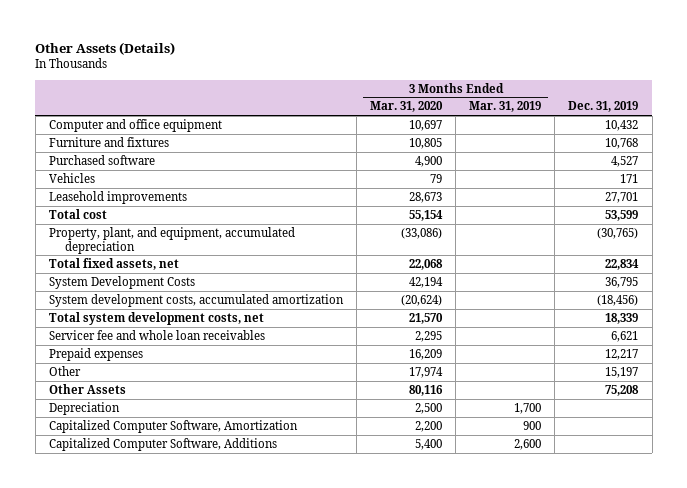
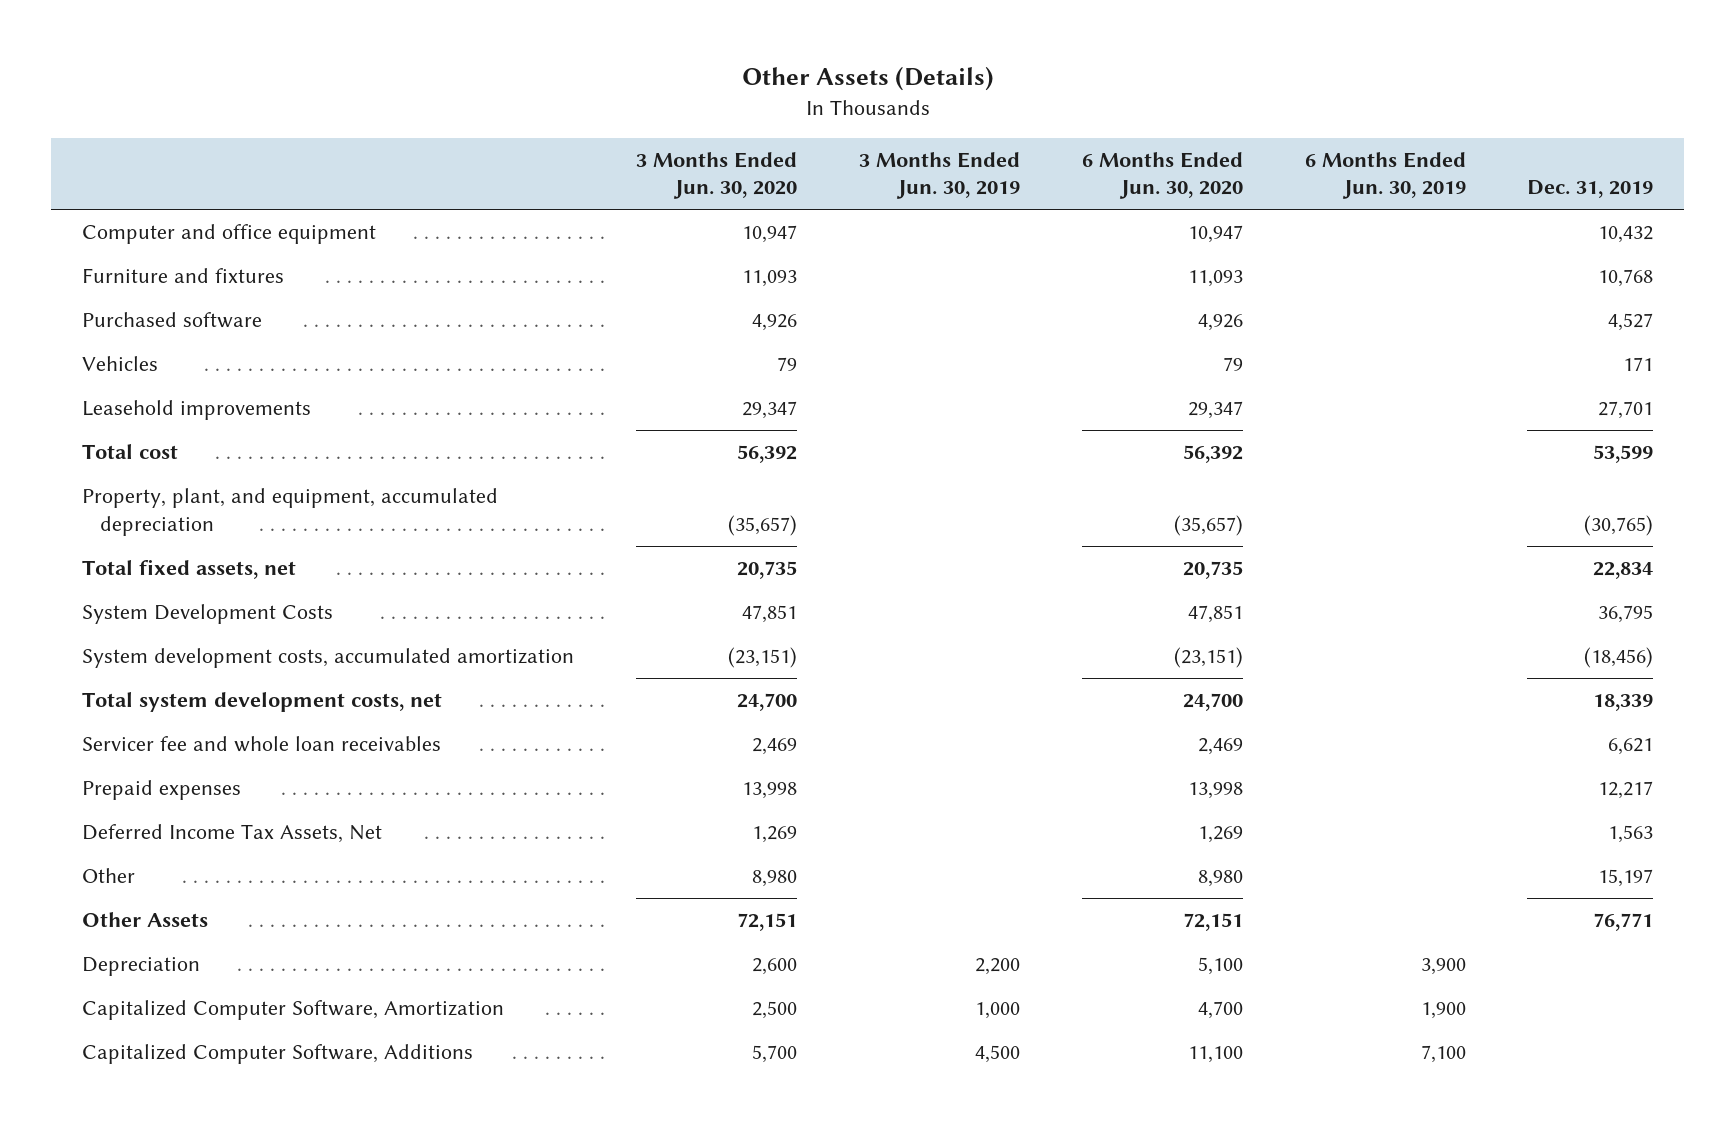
- | 3 Months Ended Mar. 31, 2020 | 3 Months Ended Mar. 31, 2019 | Dec. 31, 2019
+ | 3 Months Ended Jun. 30, 2020 | 3 Months Ended Jun. 30, 2019 | 6 Months Ended Jun. 30, 2020 | 6 Months Ended Jun. 30, 2019 | Dec. 31, 2019
+ Deferred Income Tax Assets, Net | 1,269 | | 1,269 | | 1,563
- Other Assets | 80,116 | | 75,208
+ Other Assets | 72,151 | | 72,151 | | 76,771

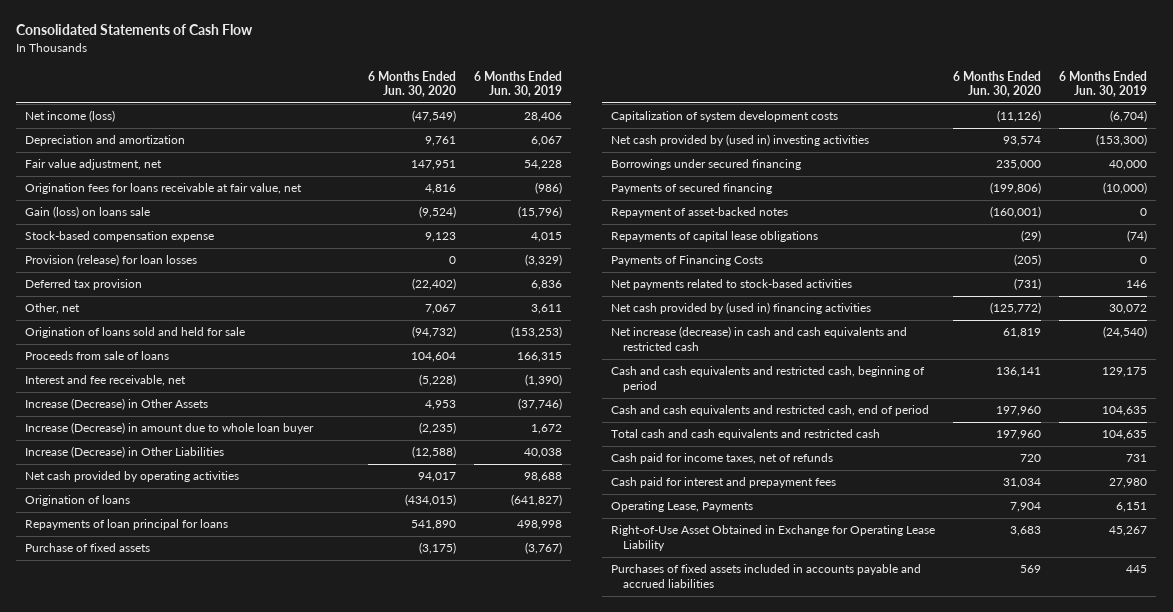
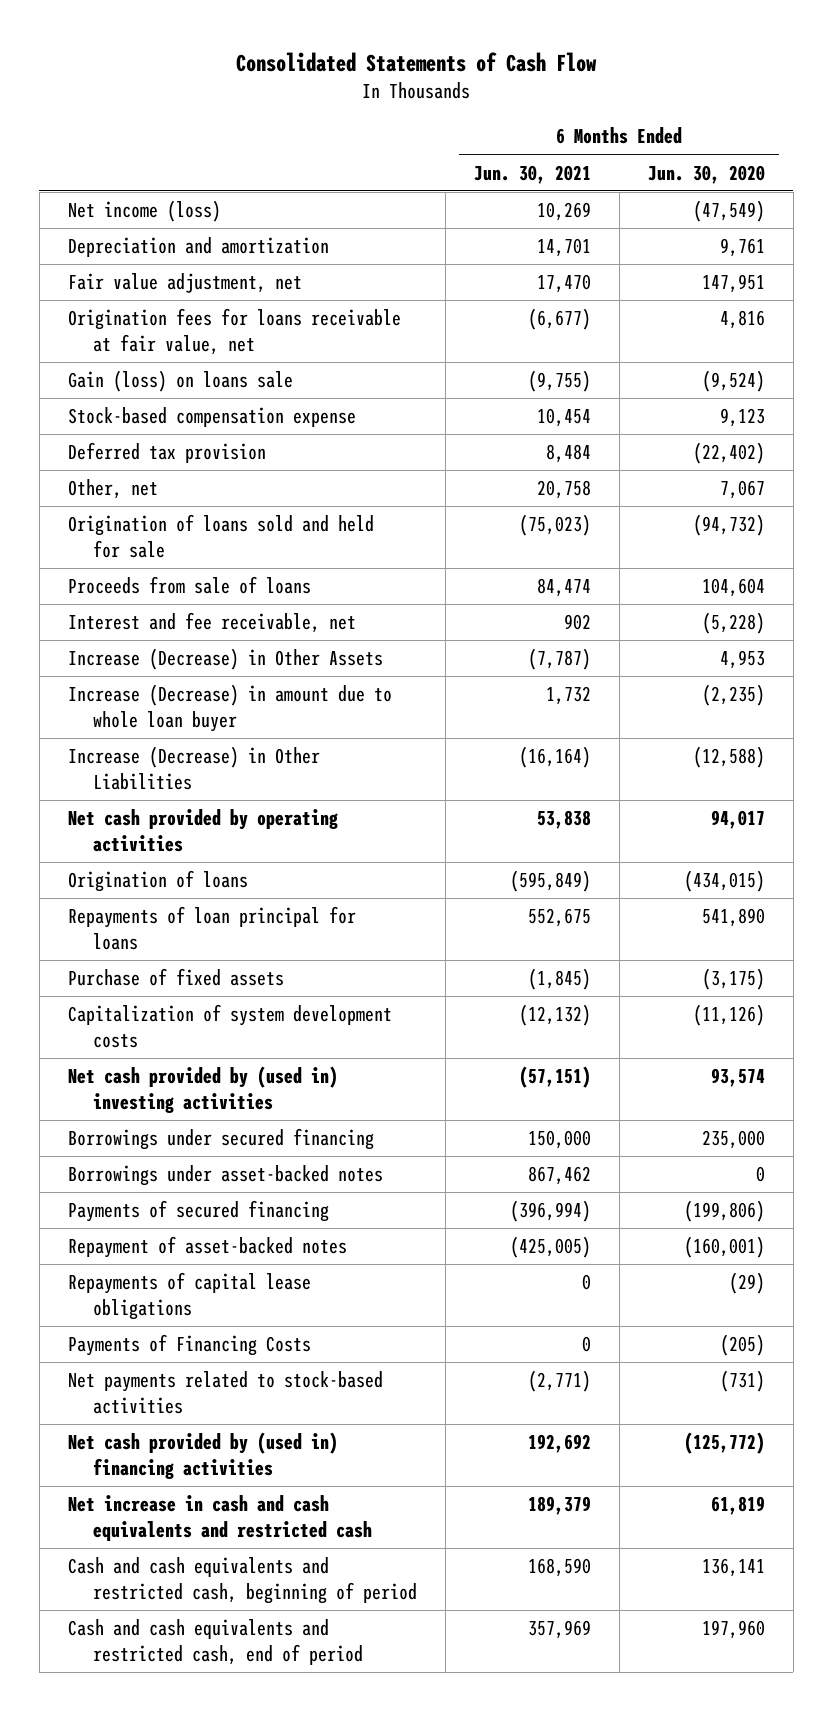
- | 6 Months Ended Jun. 30, 2020 | 6 Months Ended Jun. 30, 2019
+ | 6 Months Ended Jun. 30, 2021 | 6 Months Ended Jun. 30, 2020
- Provision (release) for loan losses | 0 | (3,329)
+ Borrowings under asset-backed notes | 867,462 | 0
- Net increase (decrease) in cash and cash equivalents and restricted cash | 61,819 | (24,540)
+ Net increase in cash and cash equivalents and restricted cash | 189,379 | 61,819
- Total cash and cash equivalents and restricted cash | 197,960 | 104,635
- Cash paid for income taxes, net of refunds | 720 | 731
- Cash paid for interest and prepayment fees | 31,034 | 27,980
- Operating Lease, Payments | 7,904 | 6,151
- Right-of-Use Asset Obtained in Exchange for Operating Lease Liability | 3,683 | 45,267
- Purchases of fixed assets included in accounts payable and accrued liabilities | 569 | 445

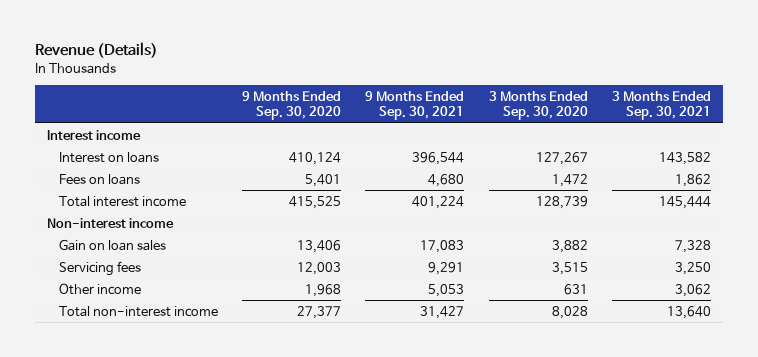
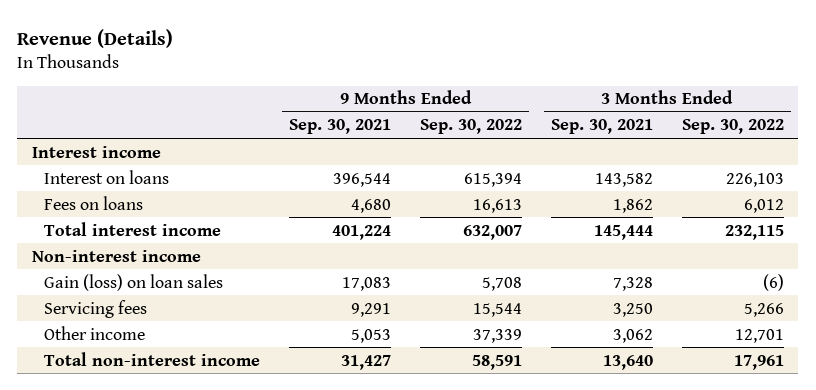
- | 9 Months Ended Sep. 30, 2020 | 9 Months Ended Sep. 30, 2021 | 3 Months Ended Sep. 30, 2020 | 3 Months Ended Sep. 30, 2021
+ | 9 Months Ended Sep. 30, 2021 | 9 Months Ended Sep. 30, 2022 | 3 Months Ended Sep. 30, 2021 | 3 Months Ended Sep. 30, 2022
- Gain on loan sales | 13,406 | 17,083 | 3,882 | 7,328
+ Gain (loss) on loan sales | 17,083 | 5,708 | 7,328 | (6)

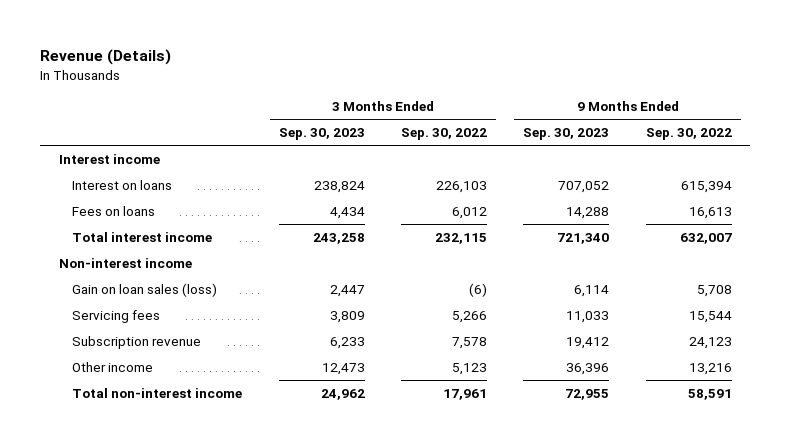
- | 9 Months Ended Sep. 30, 2021 | 9 Months Ended Sep. 30, 2022 | 3 Months Ended Sep. 30, 2021 | 3 Months Ended Sep. 30, 2022
+ | 3 Months Ended Sep. 30, 2023 | 3 Months Ended Sep. 30, 2022 | 9 Months Ended Sep. 30, 2023 | 9 Months Ended Sep. 30, 2022
- Gain (loss) on loan sales | 17,083 | 5,708 | 7,328 | (6)
+ Gain on loan sales (loss) | 2,447 | (6) | 6,114 | 5,708
- Other income | 5,053 | 37,339 | 3,062 | 12,701
+ Subscription revenue | 6,233 | 7,578 | 19,412 | 24,123
+ Other income | 12,473 | 5,123 | 36,396 | 13,216

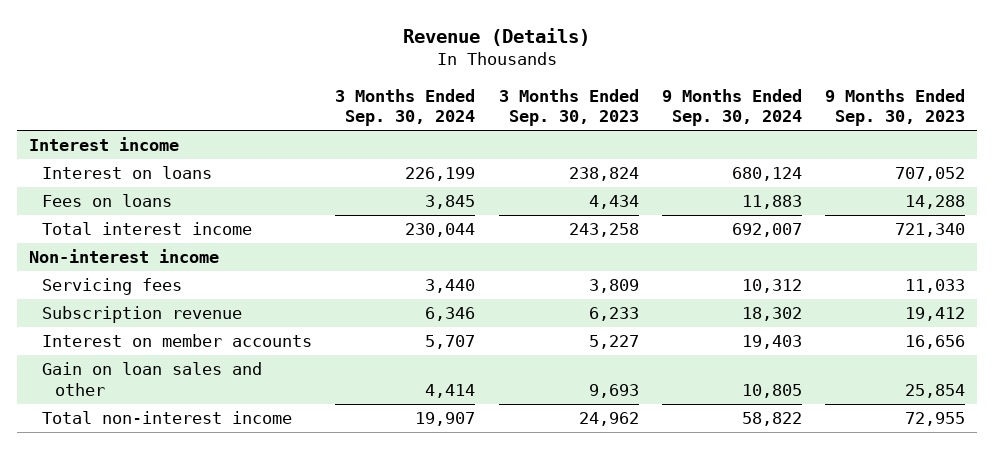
- | 3 Months Ended Sep. 30, 2023 | 3 Months Ended Sep. 30, 2022 | 9 Months Ended Sep. 30, 2023 | 9 Months Ended Sep. 30, 2022
+ | 3 Months Ended Sep. 30, 2024 | 3 Months Ended Sep. 30, 2023 | 9 Months Ended Sep. 30, 2024 | 9 Months Ended Sep. 30, 2023
- Gain on loan sales (loss) | 2,447 | (6) | 6,114 | 5,708
- Other income | 12,473 | 5,123 | 36,396 | 13,216
+ Interest on member accounts | 5,707 | 5,227 | 19,403 | 16,656
+ Gain on loan sales and other | 4,414 | 9,693 | 10,805 | 25,854

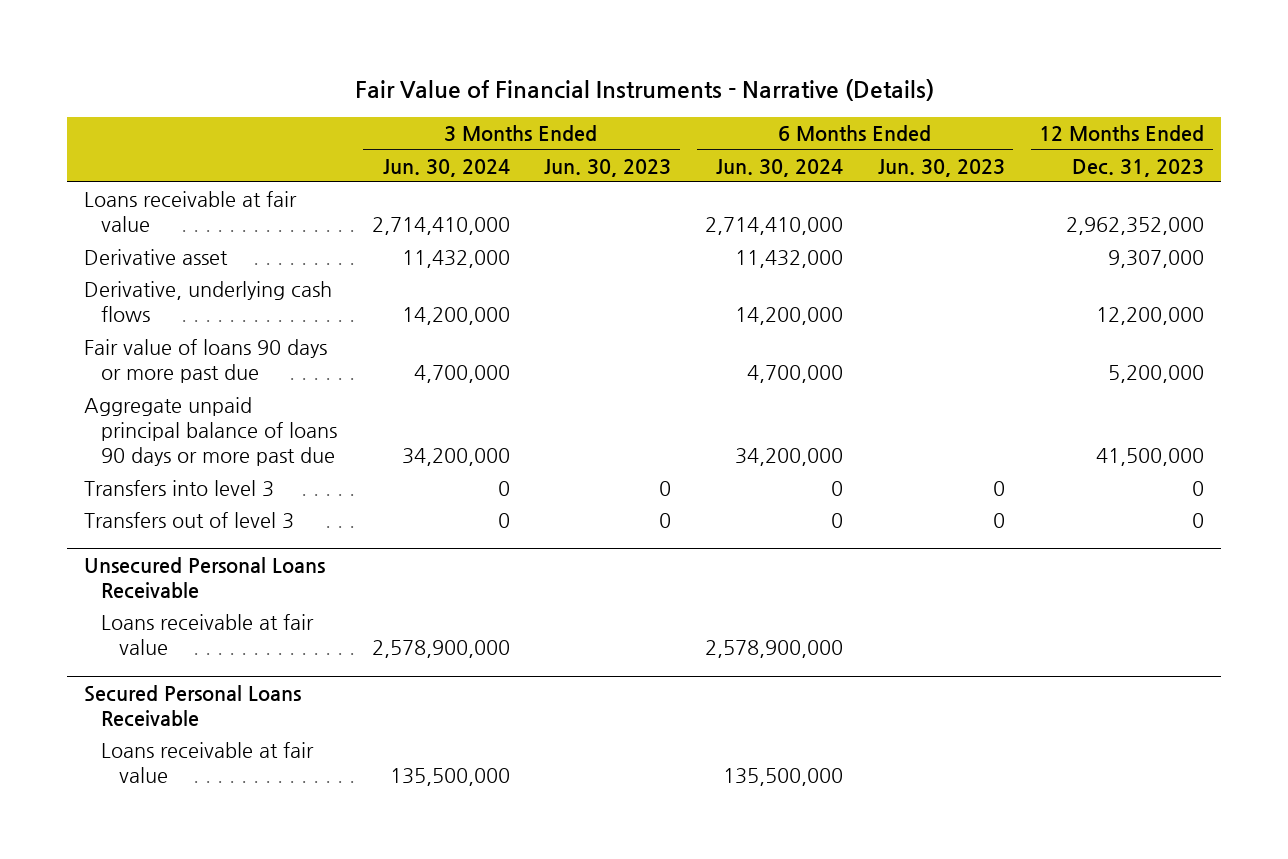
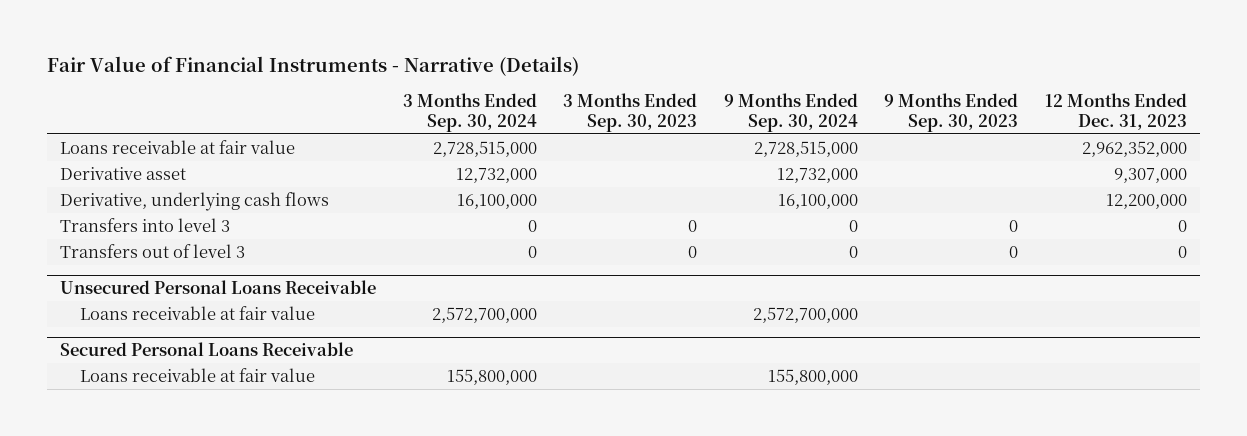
- | 3 Months Ended Jun. 30, 2024 | 3 Months Ended Jun. 30, 2023 | 6 Months Ended Jun. 30, 2024 | 6 Months Ended Jun. 30, 2023 | 12 Months Ended Dec. 31, 2023
+ | 3 Months Ended Sep. 30, 2024 | 3 Months Ended Sep. 30, 2023 | 9 Months Ended Sep. 30, 2024 | 9 Months Ended Sep. 30, 2023 | 12 Months Ended Dec. 31, 2023
- Fair value of loans 90 days or more past due | 4,700,000 | | 4,700,000 | | 5,200,000
- Aggregate unpaid principal balance of loans 90 days or more past due | 34,200,000 | | 34,200,000 | | 41,500,000

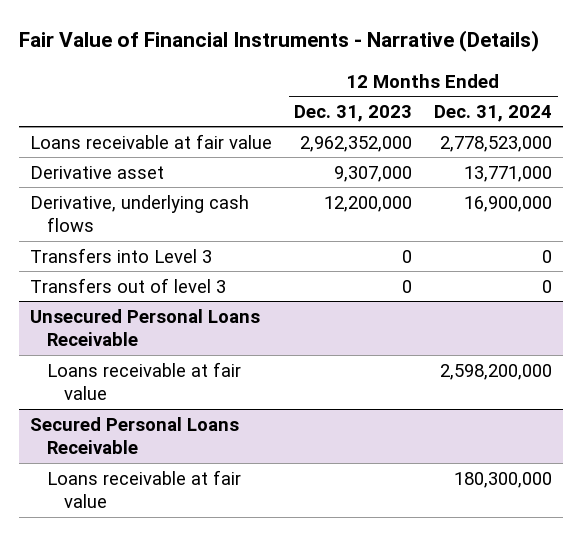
- | 3 Months Ended Sep. 30, 2024 | 3 Months Ended Sep. 30, 2023 | 9 Months Ended Sep. 30, 2024 | 9 Months Ended Sep. 30, 2023 | 12 Months Ended Dec. 31, 2023
+ | 12 Months Ended Dec. 31, 2023 | 12 Months Ended Dec. 31, 2024
- Transfers into level 3 | 0 | 0 | 0 | 0 | 0
+ Transfers into Level 3 | 0 | 0

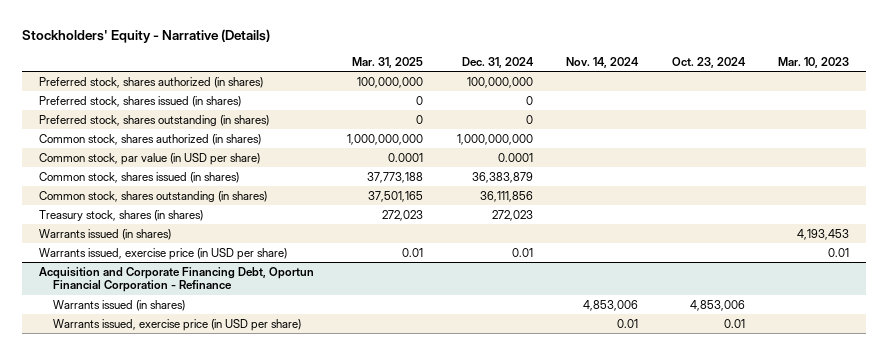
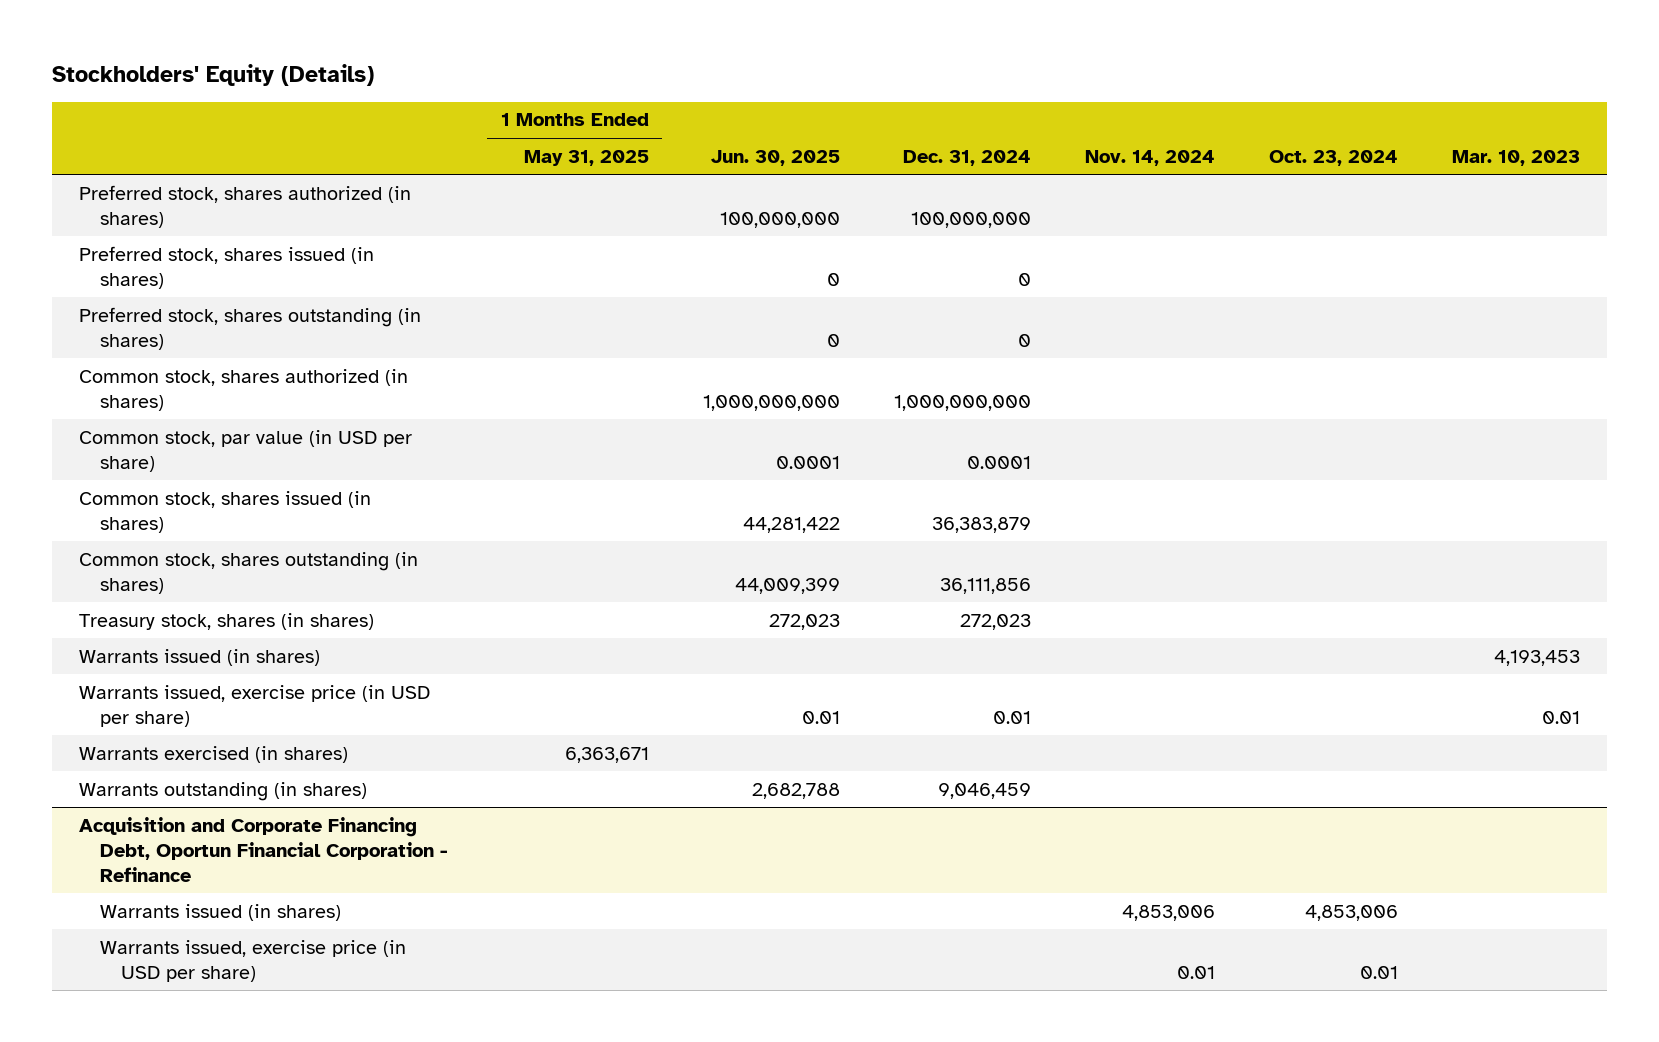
- Stockholders' Equity - Narrative (Details)
+ Stockholders' Equity (Details)
- | Mar. 31, 2025 | Dec. 31, 2024 | Nov. 14, 2024 | Oct. 23, 2024 | Mar. 10, 2023
+ | 1 Months Ended May 31, 2025 | Jun. 30, 2025 | Dec. 31, 2024 | Nov. 14, 2024 | Oct. 23, 2024 | Mar. 10, 2023
+ Warrants exercised (in shares) | 6,363,671 | | | | |
+ Warrants outstanding (in shares) | | 2,682,788 | 9,046,459 | | |

